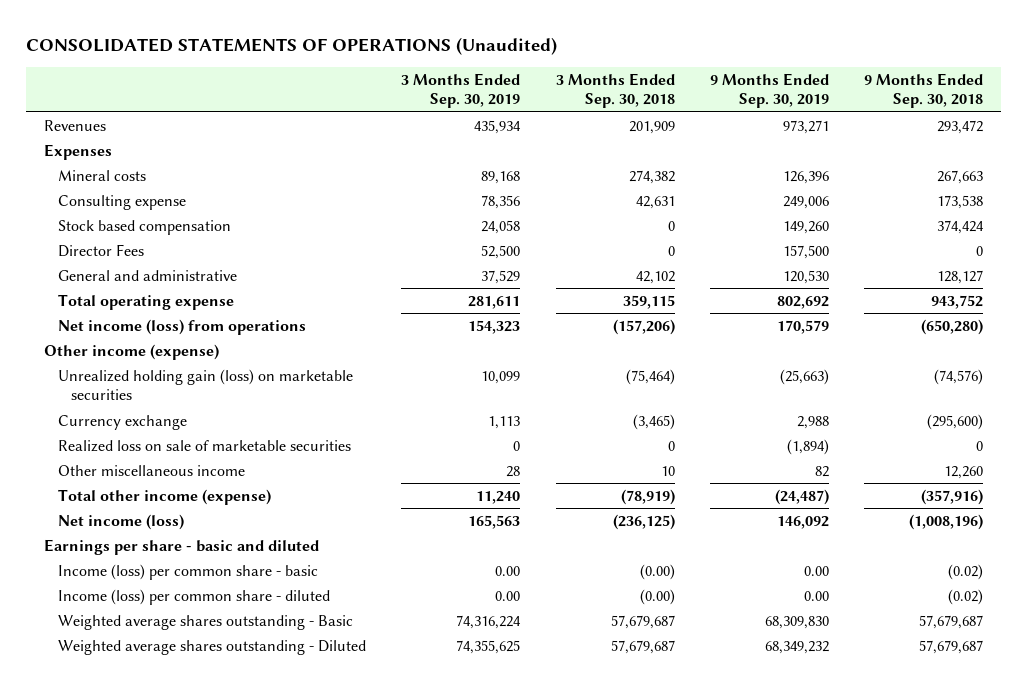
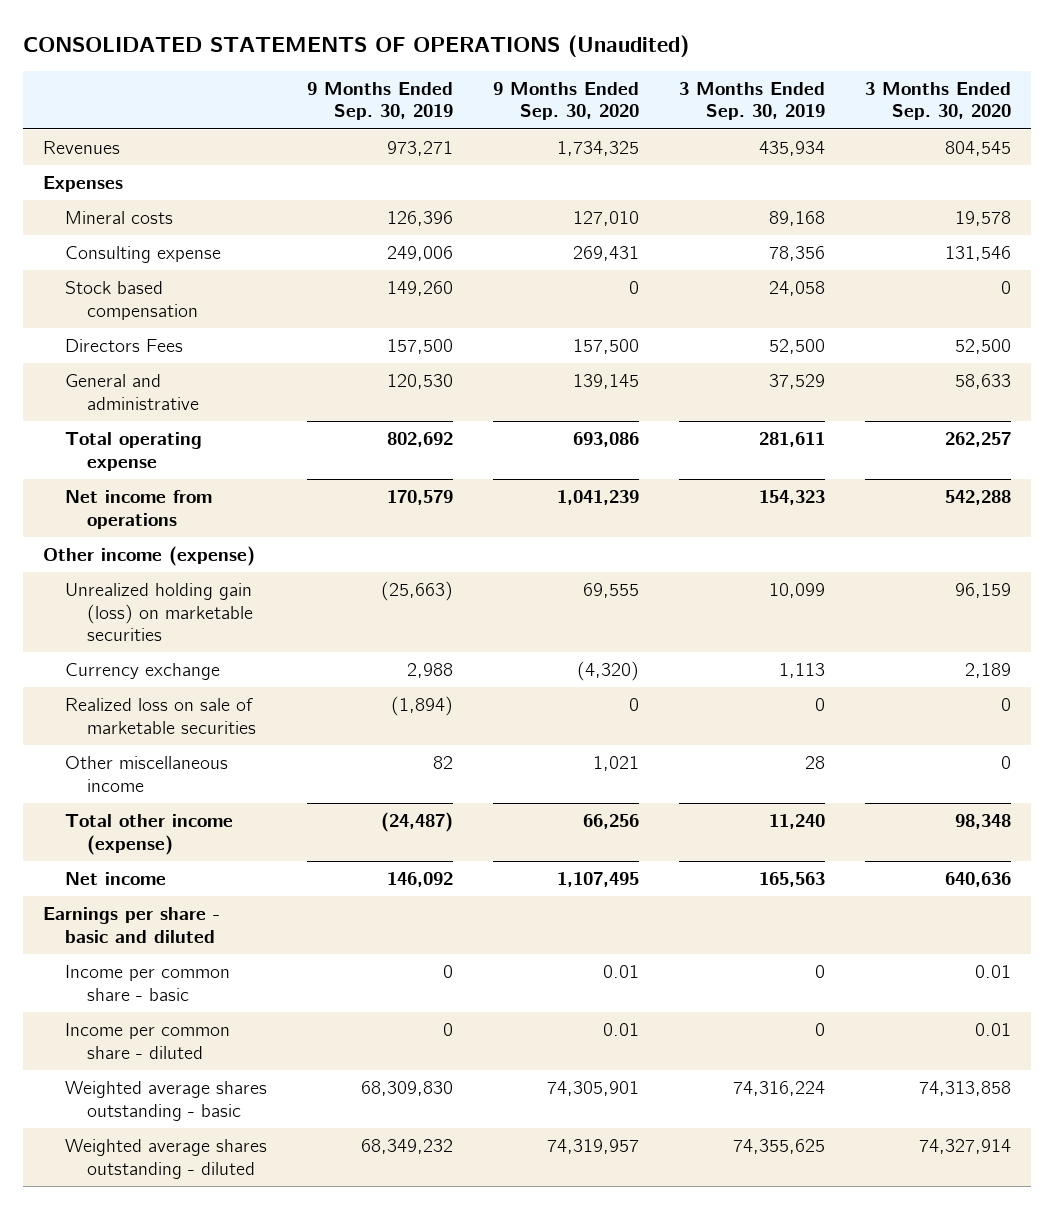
- | 3 Months Ended Sep. 30, 2019 | 3 Months Ended Sep. 30, 2018 | 9 Months Ended Sep. 30, 2019 | 9 Months Ended Sep. 30, 2018
+ | 9 Months Ended Sep. 30, 2019 | 9 Months Ended Sep. 30, 2020 | 3 Months Ended Sep. 30, 2019 | 3 Months Ended Sep. 30, 2020
- Director Fees | 52,500 | 0 | 157,500 | 0
+ Directors Fees | 157,500 | 157,500 | 52,500 | 52,500
- Net income (loss) from operations | 154,323 | (157,206) | 170,579 | (650,280)
+ Net income from operations | 170,579 | 1,041,239 | 154,323 | 542,288
- Net income (loss) | 165,563 | (236,125) | 146,092 | (1,008,196)
+ Net income | 146,092 | 1,107,495 | 165,563 | 640,636
- Income (loss) per common share - basic | 0.00 | (0.00) | 0.00 | (0.02)
- Income (loss) per common share - diluted | 0.00 | (0.00) | 0.00 | (0.02)
- Weighted average shares outstanding - Basic | 74,316,224 | 57,679,687 | 68,309,830 | 57,679,687
- Weighted average shares outstanding - Diluted | 74,355,625 | 57,679,687 | 68,349,232 | 57,679,687
+ Income per common share - basic | 0 | 0.01 | 0 | 0.01
+ Income per common share - diluted | 0 | 0.01 | 0 | 0.01
+ Weighted average shares outstanding - basic | 68,309,830 | 74,305,901 | 74,316,224 | 74,313,858
+ Weighted average shares outstanding - diluted | 68,349,232 | 74,319,957 | 74,355,625 | 74,327,914

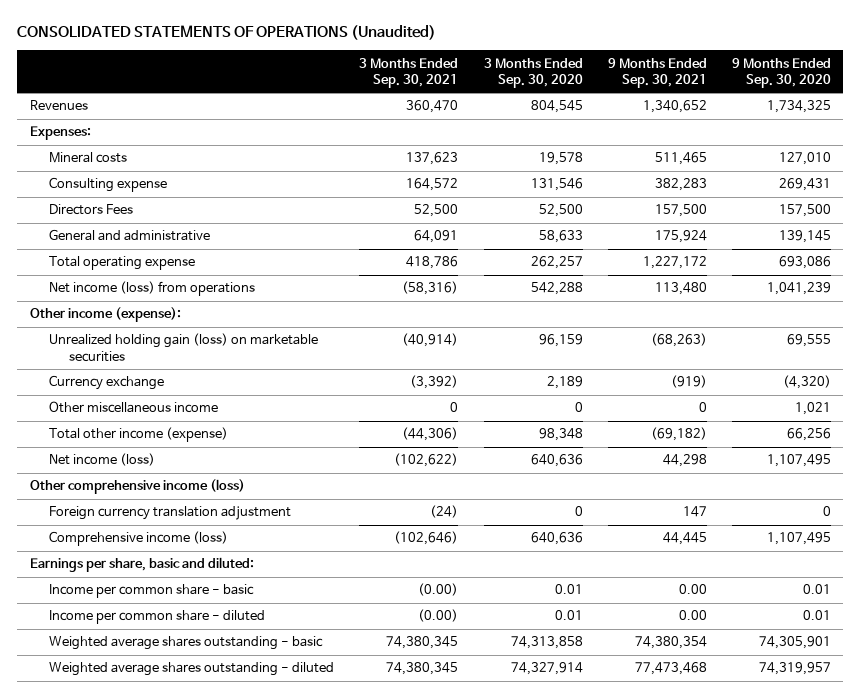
- | 9 Months Ended Sep. 30, 2019 | 9 Months Ended Sep. 30, 2020 | 3 Months Ended Sep. 30, 2019 | 3 Months Ended Sep. 30, 2020
+ | 3 Months Ended Sep. 30, 2021 | 3 Months Ended Sep. 30, 2020 | 9 Months Ended Sep. 30, 2021 | 9 Months Ended Sep. 30, 2020
- Expenses
+ Expenses:
- Stock based compensation | 149,260 | 0 | 24,058 | 0
- Net income from operations | 170,579 | 1,041,239 | 154,323 | 542,288
- Other income (expense)
+ Net income (loss) from operations | (58,316) | 542,288 | 113,480 | 1,041,239
+ Other income (expense):
- Realized loss on sale of marketable securities | (1,894) | 0 | 0 | 0
- Net income | 146,092 | 1,107,495 | 165,563 | 640,636
- Earnings per share - basic and diluted
+ Net income (loss) | (102,622) | 640,636 | 44,298 | 1,107,495
+ Other comprehensive income (loss)
+ Foreign currency translation adjustment | (24) | 0 | 147 | 0
+ Comprehensive income (loss) | (102,646) | 640,636 | 44,445 | 1,107,495
+ Earnings per share, basic and diluted:

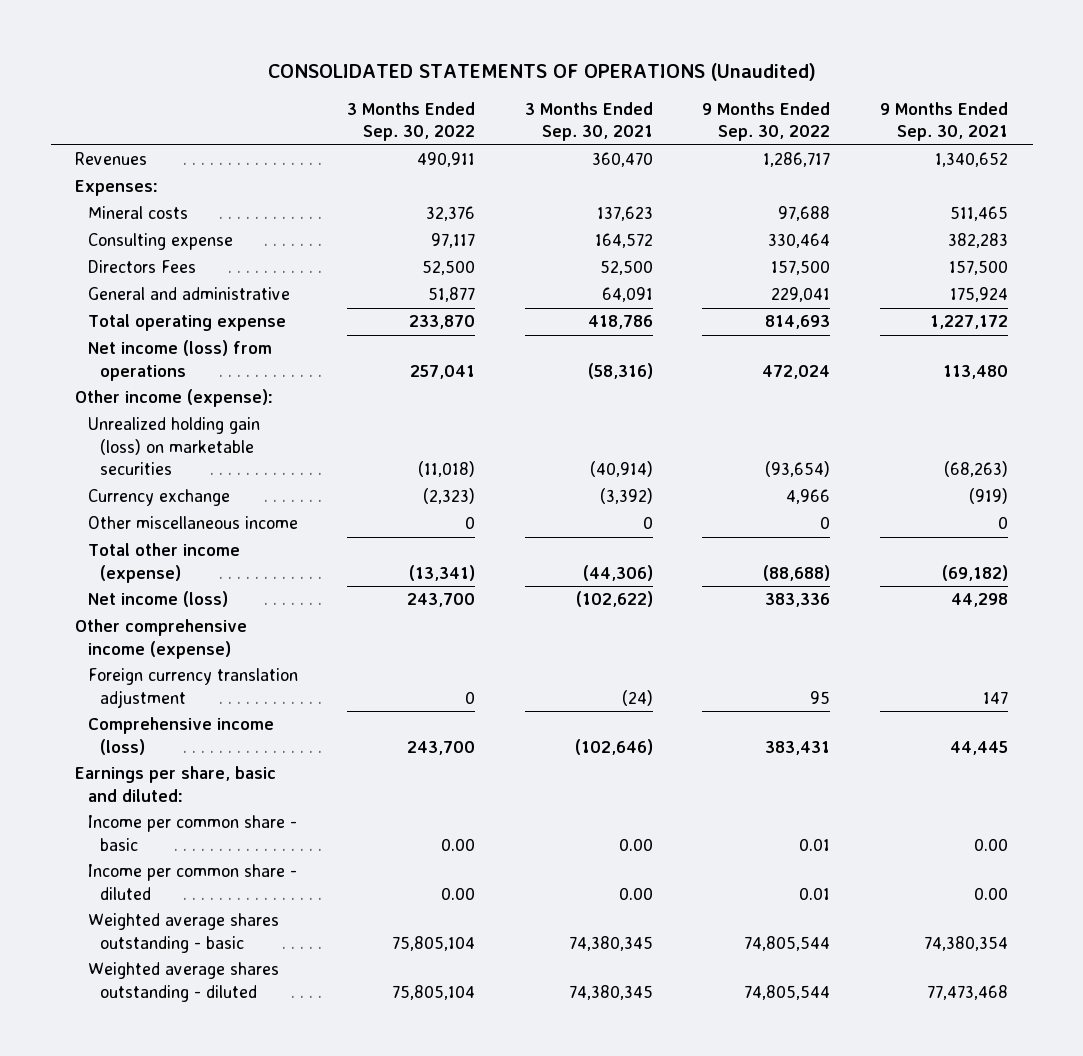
- | 3 Months Ended Sep. 30, 2021 | 3 Months Ended Sep. 30, 2020 | 9 Months Ended Sep. 30, 2021 | 9 Months Ended Sep. 30, 2020
+ | 3 Months Ended Sep. 30, 2022 | 3 Months Ended Sep. 30, 2021 | 9 Months Ended Sep. 30, 2022 | 9 Months Ended Sep. 30, 2021
- Other comprehensive income (loss)
+ Other comprehensive income (expense)
- Income per common share - basic | (0.00) | 0.01 | 0.00 | 0.01
- Income per common share - diluted | (0.00) | 0.01 | 0.00 | 0.01
+ Income per common share - basic | 0.00 | 0.00 | 0.01 | 0.00
+ Income per common share - diluted | 0.00 | 0.00 | 0.01 | 0.00

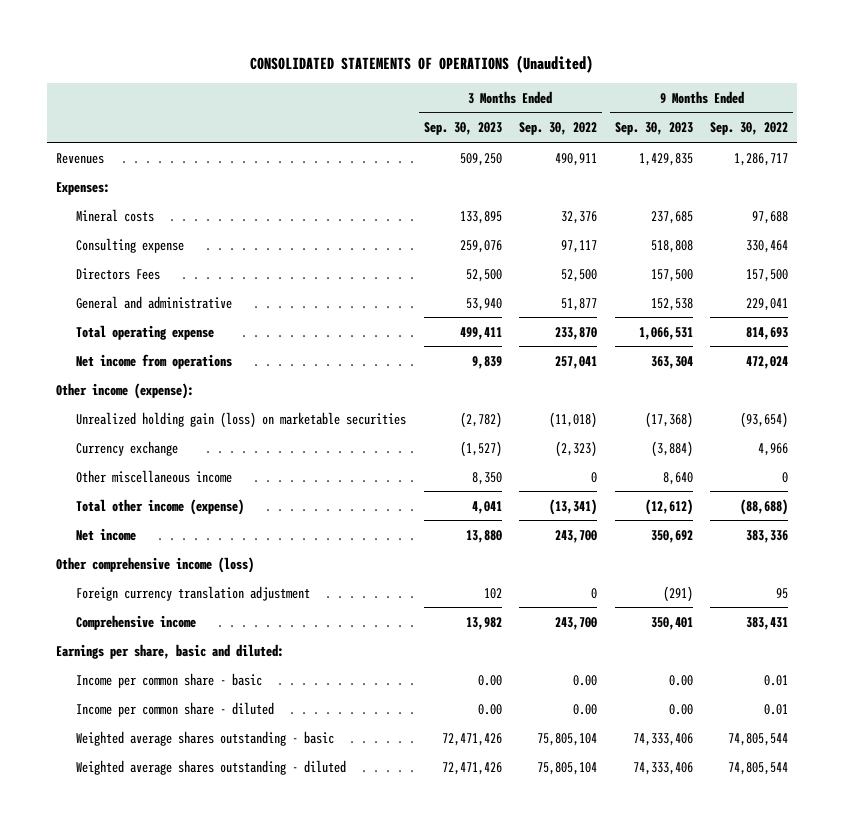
- | 3 Months Ended Sep. 30, 2022 | 3 Months Ended Sep. 30, 2021 | 9 Months Ended Sep. 30, 2022 | 9 Months Ended Sep. 30, 2021
+ | 3 Months Ended Sep. 30, 2023 | 3 Months Ended Sep. 30, 2022 | 9 Months Ended Sep. 30, 2023 | 9 Months Ended Sep. 30, 2022
- Net income (loss) from operations | 257,041 | (58,316) | 472,024 | 113,480
+ Net income from operations | 9,839 | 257,041 | 363,304 | 472,024
- Net income (loss) | 243,700 | (102,622) | 383,336 | 44,298
- Other comprehensive income (expense)
+ Net income | 13,880 | 243,700 | 350,692 | 383,336
+ Other comprehensive income (loss)
- Comprehensive income (loss) | 243,700 | (102,646) | 383,431 | 44,445
+ Comprehensive income | 13,982 | 243,700 | 350,401 | 383,431

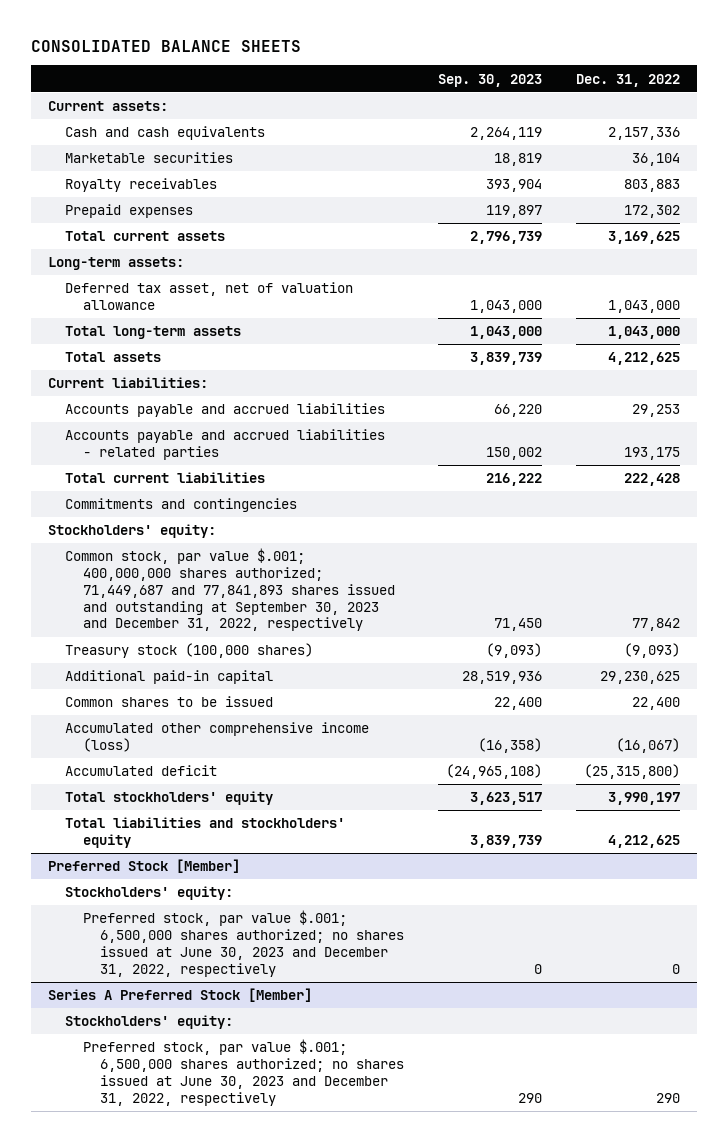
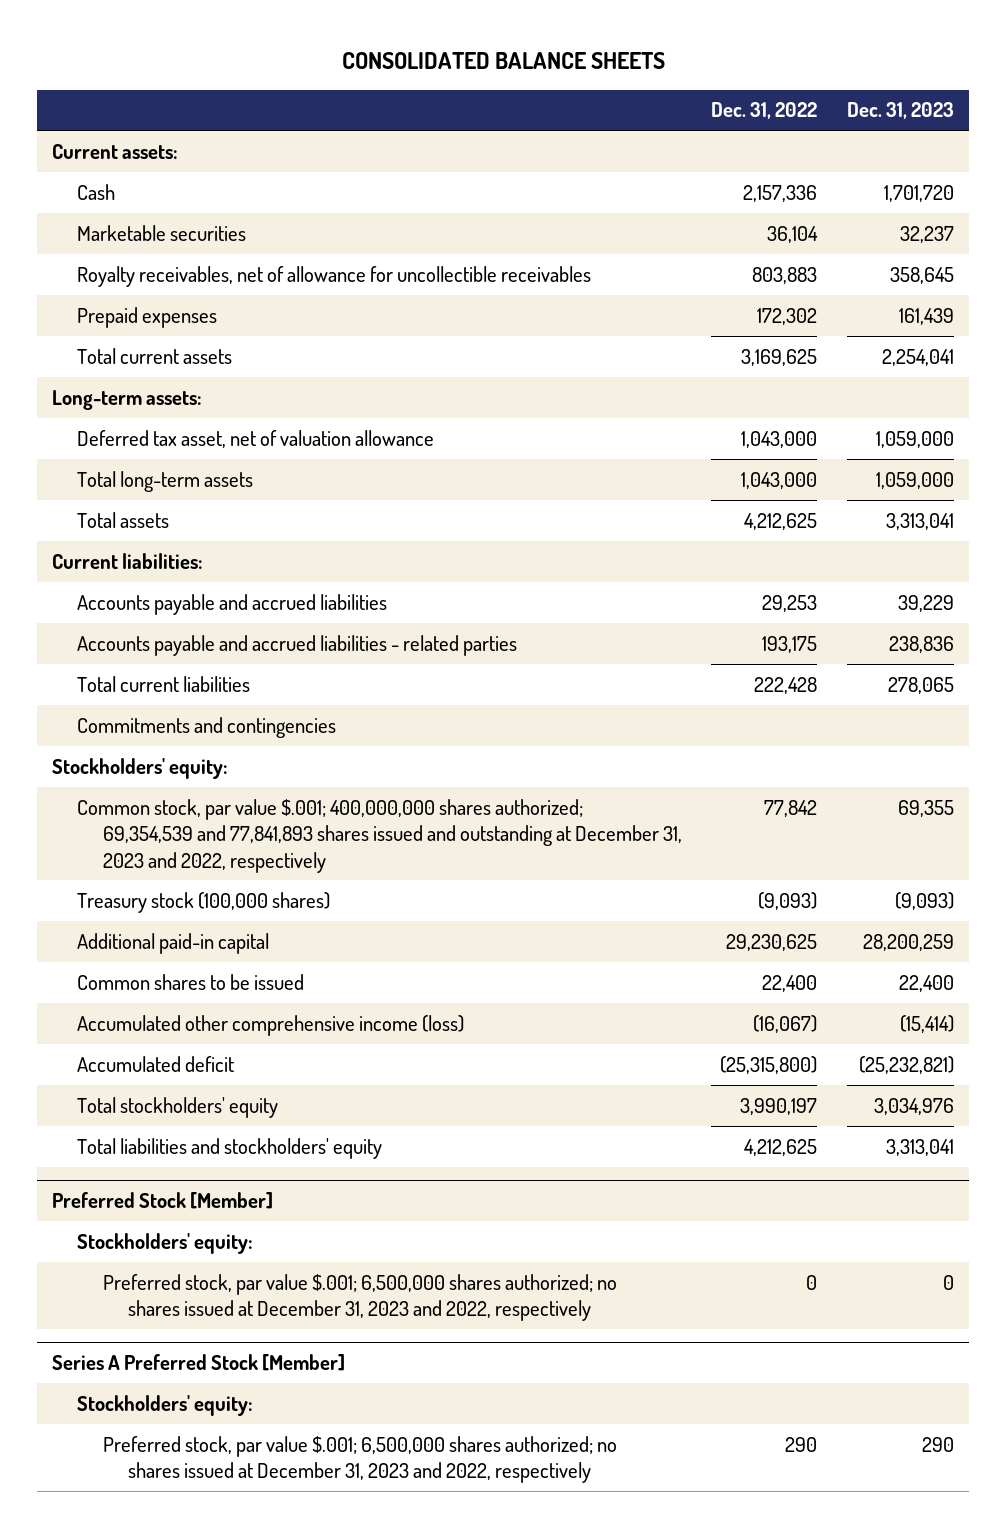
- | Sep. 30, 2023 | Dec. 31, 2022
+ | Dec. 31, 2022 | Dec. 31, 2023
- Cash and cash equivalents | 2,264,119 | 2,157,336
+ Cash | 2,157,336 | 1,701,720
- Royalty receivables | 393,904 | 803,883
+ Royalty receivables, net of allowance for uncollectible receivables | 803,883 | 358,645
- Common stock, par value $.001; 400,000,000 shares authorized; 71,449,687 and 77,841,893 shares issued and outstanding at September 30, 2023 and December 31, 2022, respectively | 71,450 | 77,842
+ Common stock, par value $.001; 400,000,000 shares authorized; 69,354,539 and 77,841,893 shares issued and outstanding at December 31, 2023 and 2022, respectively | 77,842 | 69,355
@ Preferred Stock [Member]
- Preferred stock, par value $.001; 6,500,000 shares authorized; no shares issued at June 30, 2023 and December 31, 2022, respectively | 0 | 0
+ Preferred stock, par value $.001; 6,500,000 shares authorized; no shares issued at December 31, 2023 and 2022, respectively | 0 | 0
@ Series A Preferred Stock [Member]
- Preferred stock, par value $.001; 6,500,000 shares authorized; no shares issued at June 30, 2023 and December 31, 2022, respectively | 290 | 290
+ Preferred stock, par value $.001; 6,500,000 shares authorized; no shares issued at December 31, 2023 and 2022, respectively | 290 | 290

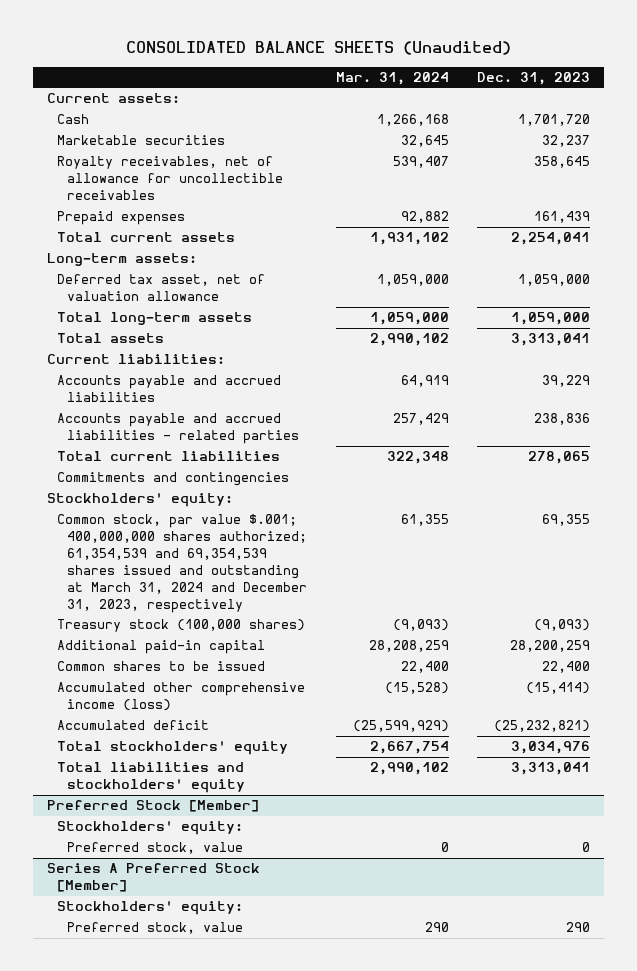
- CONSOLIDATED BALANCE SHEETS
+ CONSOLIDATED BALANCE SHEETS (Unaudited)
- | Dec. 31, 2022 | Dec. 31, 2023
+ | Mar. 31, 2024 | Dec. 31, 2023
- Common stock, par value $.001; 400,000,000 shares authorized; 69,354,539 and 77,841,893 shares issued and outstanding at December 31, 2023 and 2022, respectively | 77,842 | 69,355
+ Common stock, par value $.001; 400,000,000 shares authorized; 61,354,539 and 69,354,539 shares issued and outstanding at March 31, 2024 and December 31, 2023, respectively | 61,355 | 69,355
@ Preferred Stock [Member]
- Preferred stock, par value $.001; 6,500,000 shares authorized; no shares issued at December 31, 2023 and 2022, respectively | 0 | 0
+ Preferred stock, value | 0 | 0
@ Series A Preferred Stock [Member]
- Preferred stock, par value $.001; 6,500,000 shares authorized; no shares issued at December 31, 2023 and 2022, respectively | 290 | 290
+ Preferred stock, value | 290 | 290

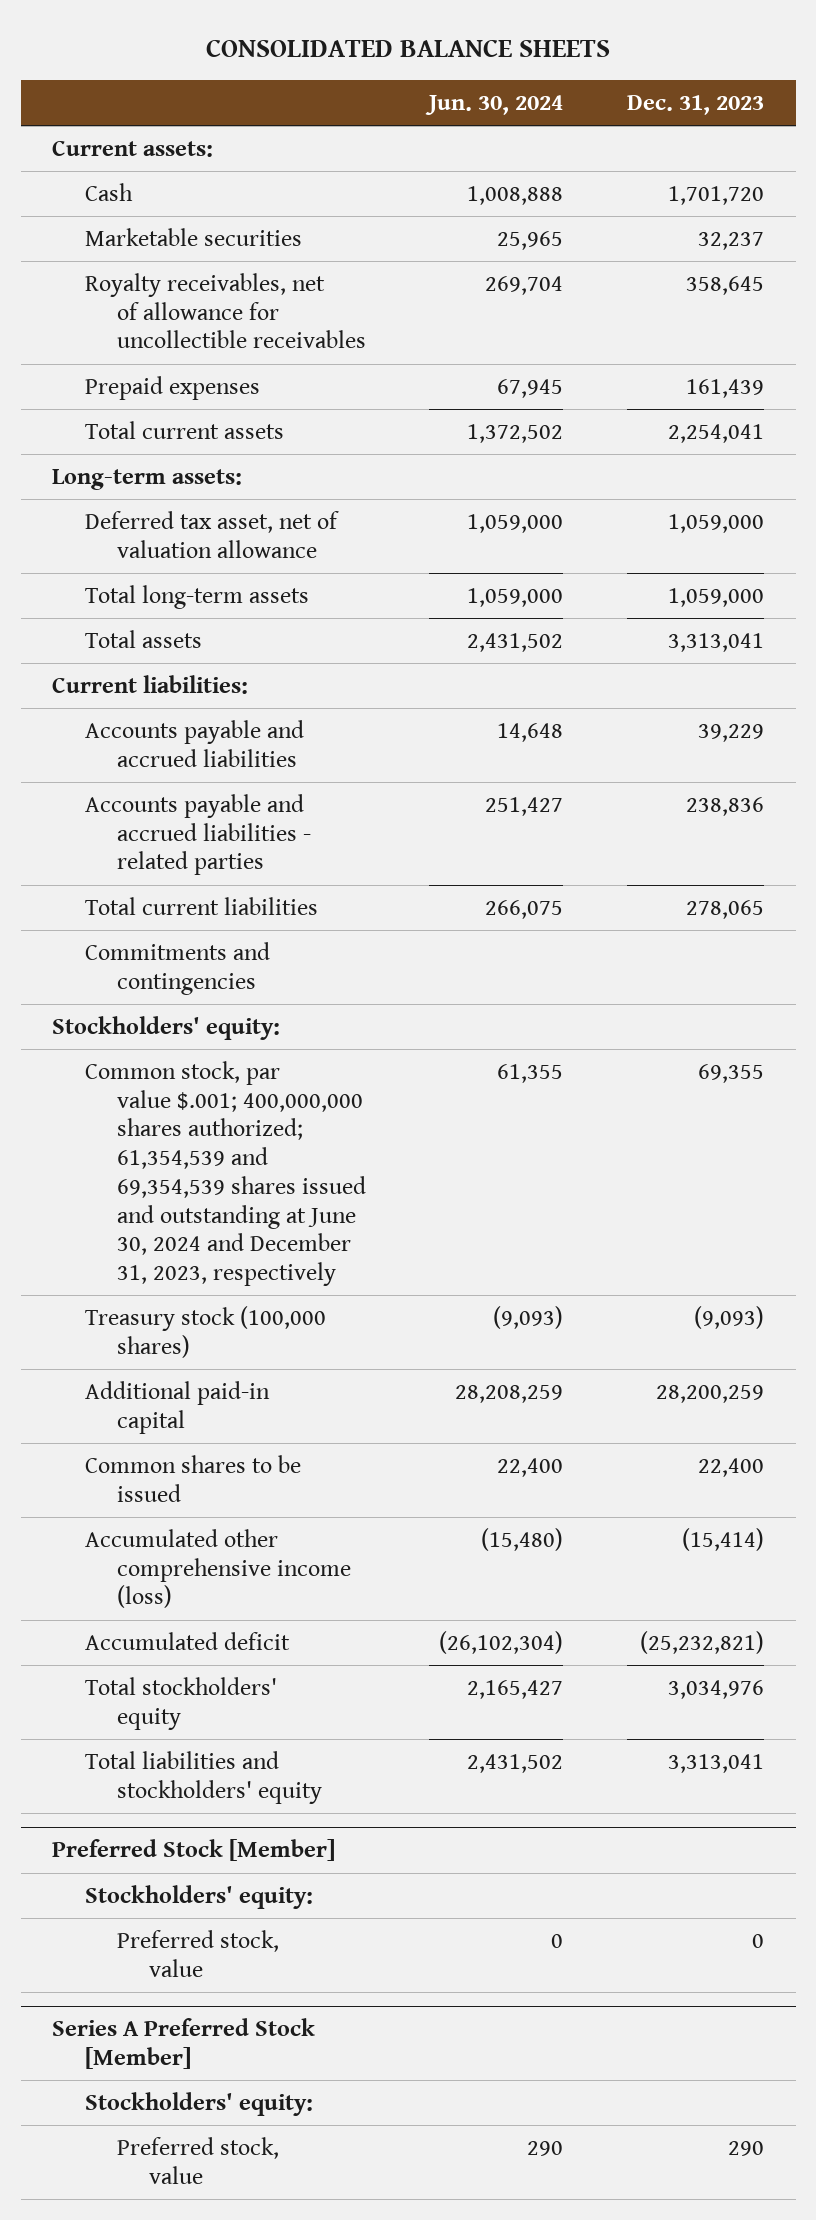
- CONSOLIDATED BALANCE SHEETS (Unaudited)
+ CONSOLIDATED BALANCE SHEETS
- | Mar. 31, 2024 | Dec. 31, 2023
+ | Jun. 30, 2024 | Dec. 31, 2023
- Common stock, par value $.001; 400,000,000 shares authorized; 61,354,539 and 69,354,539 shares issued and outstanding at March 31, 2024 and December 31, 2023, respectively | 61,355 | 69,355
+ Common stock, par value $.001; 400,000,000 shares authorized; 61,354,539 and 69,354,539 shares issued and outstanding at June 30, 2024 and December 31, 2023, respectively | 61,355 | 69,355

